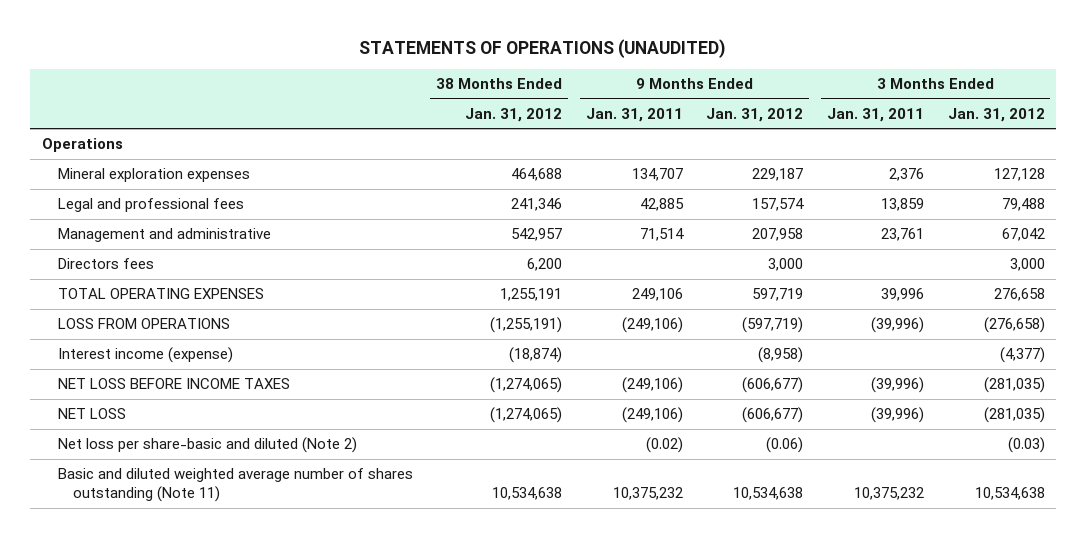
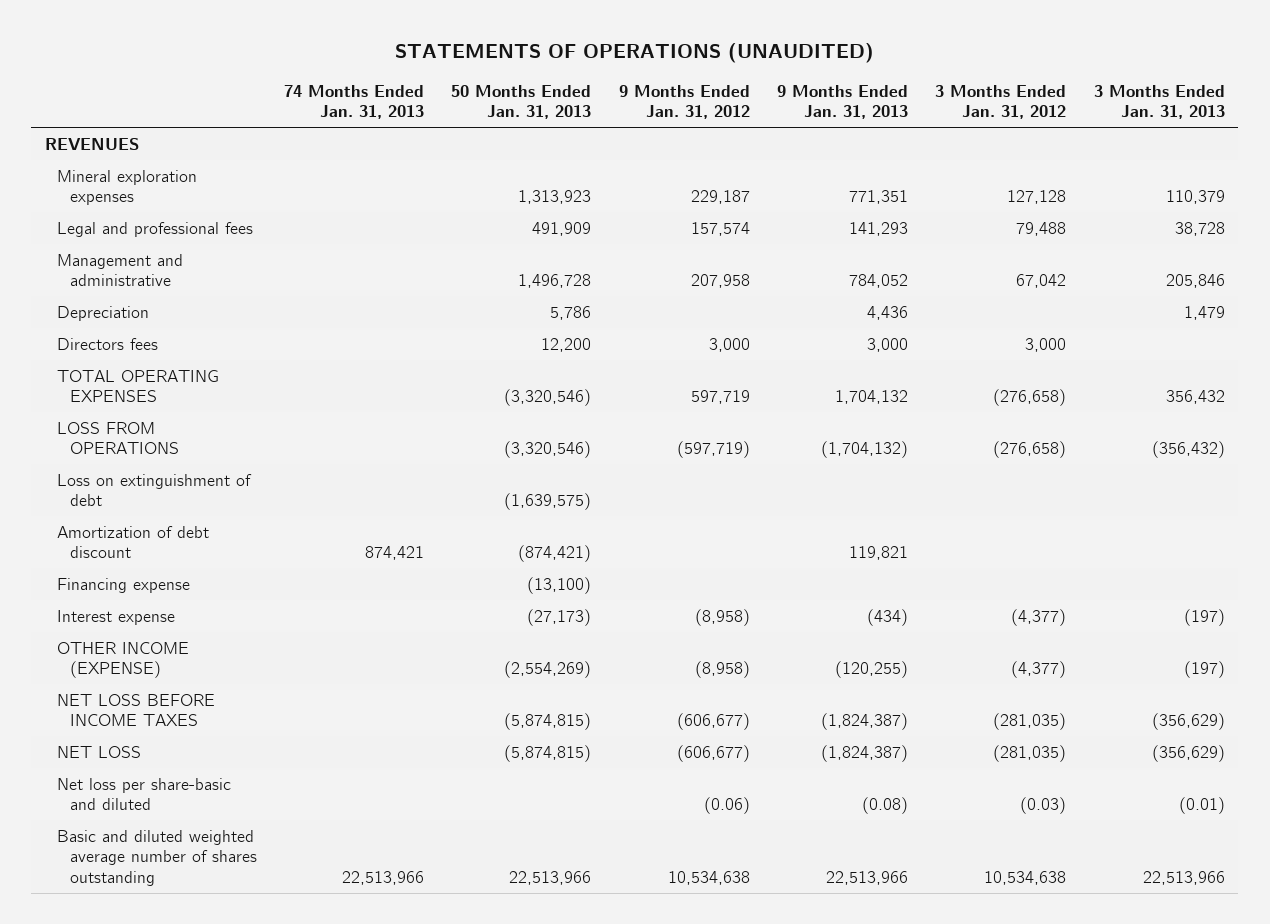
- | 38 Months Ended Jan. 31, 2012 | 9 Months Ended Jan. 31, 2011 | 9 Months Ended Jan. 31, 2012 | 3 Months Ended Jan. 31, 2011 | 3 Months Ended Jan. 31, 2012
+ | 74 Months Ended Jan. 31, 2013 | 50 Months Ended Jan. 31, 2013 | 9 Months Ended Jan. 31, 2012 | 9 Months Ended Jan. 31, 2013 | 3 Months Ended Jan. 31, 2012 | 3 Months Ended Jan. 31, 2013
- Operations
+ REVENUES
+ Depreciation | | 5,786 | | 4,436 | | 1,479
- TOTAL OPERATING EXPENSES | 1,255,191 | 249,106 | 597,719 | 39,996 | 276,658
+ TOTAL OPERATING EXPENSES | | (3,320,546) | 597,719 | 1,704,132 | (276,658) | 356,432
- Interest income (expense) | (18,874) | | (8,958) | | (4,377)
+ Loss on extinguishment of debt | | (1,639,575) | | | |
+ Amortization of debt discount | 874,421 | (874,421) | | 119,821 | |
+ Financing expense | | (13,100) | | | |
+ Interest expense | | (27,173) | (8,958) | (434) | (4,377) | (197)
+ OTHER INCOME (EXPENSE) | | (2,554,269) | (8,958) | (120,255) | (4,377) | (197)
- Net loss per share-basic and diluted (Note 2) | | (0.02) | (0.06) | | (0.03)
- Basic and diluted weighted average number of shares outstanding (Note 11) | 10,534,638 | 10,375,232 | 10,534,638 | 10,375,232 | 10,534,638
+ Net loss per share-basic and diluted | | | (0.06) | (0.08) | (0.03) | (0.01)
+ Basic and diluted weighted average number of shares outstanding | 22,513,966 | 22,513,966 | 10,534,638 | 22,513,966 | 10,534,638 | 22,513,966

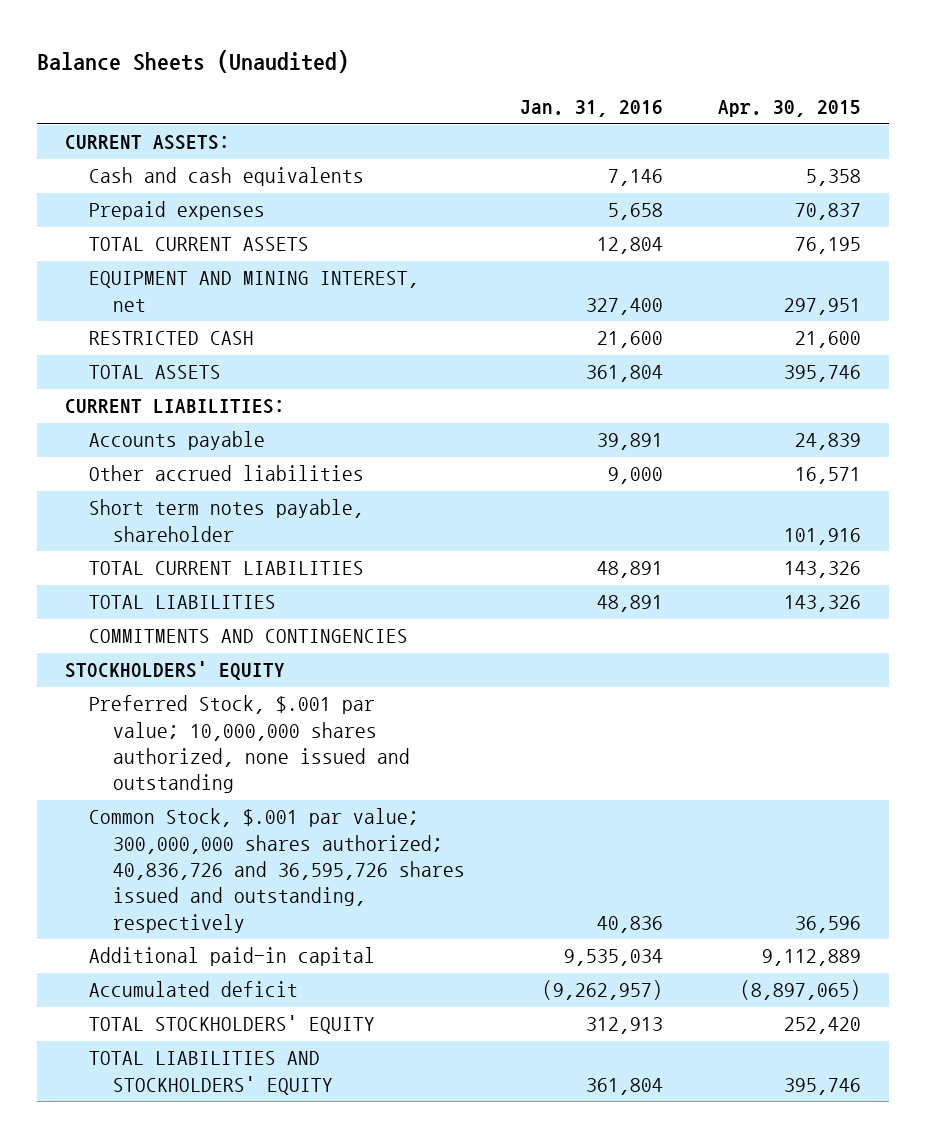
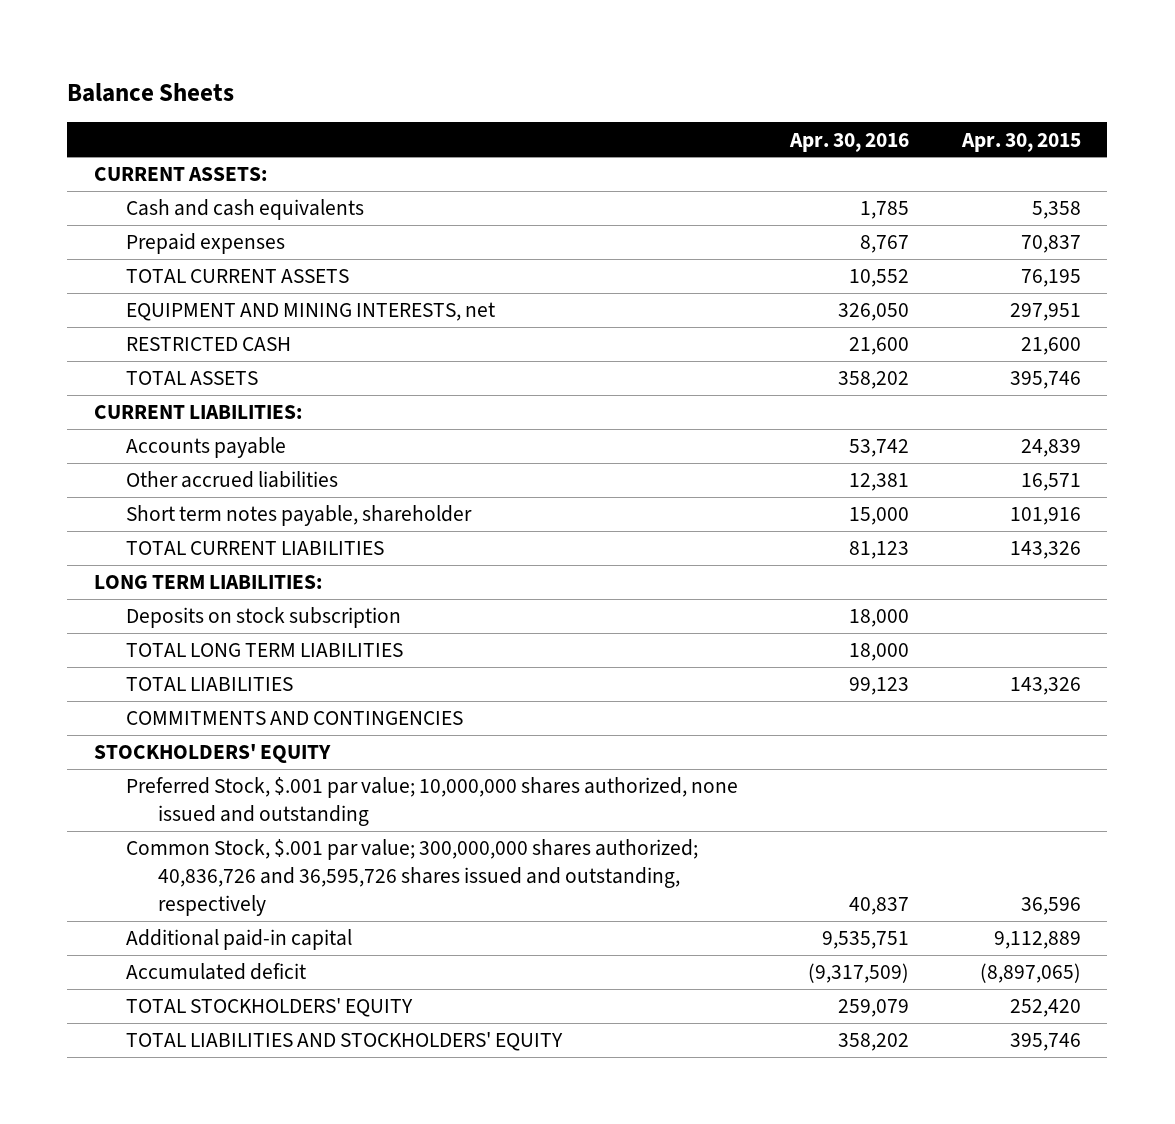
- Balance Sheets (Unaudited)
+ Balance Sheets
- | Jan. 31, 2016 | Apr. 30, 2015
+ | Apr. 30, 2016 | Apr. 30, 2015
- EQUIPMENT AND MINING INTEREST, net | 327,400 | 297,951
+ EQUIPMENT AND MINING INTERESTS, net | 326,050 | 297,951
+ LONG TERM LIABILITIES:
+ Deposits on stock subscription | 18,000 |
+ TOTAL LONG TERM LIABILITIES | 18,000 |

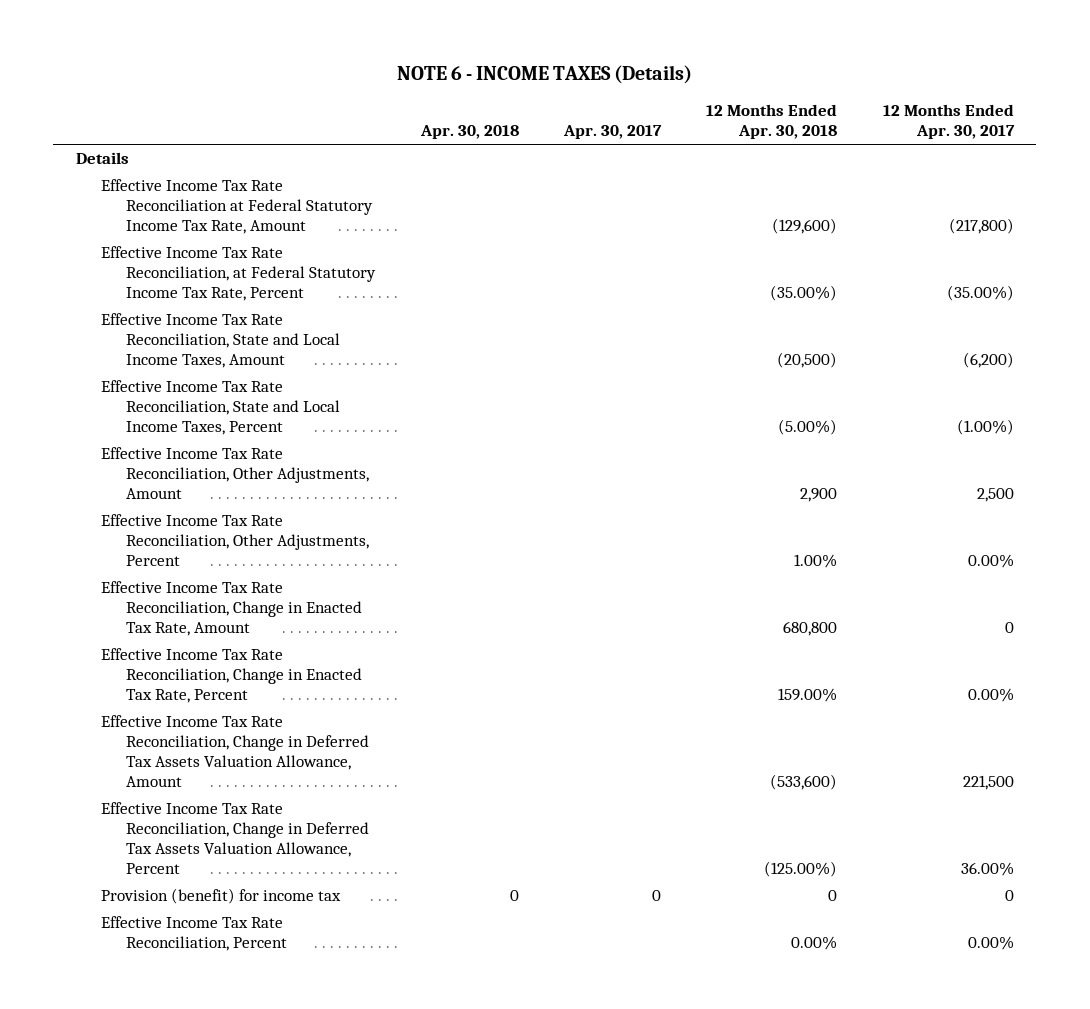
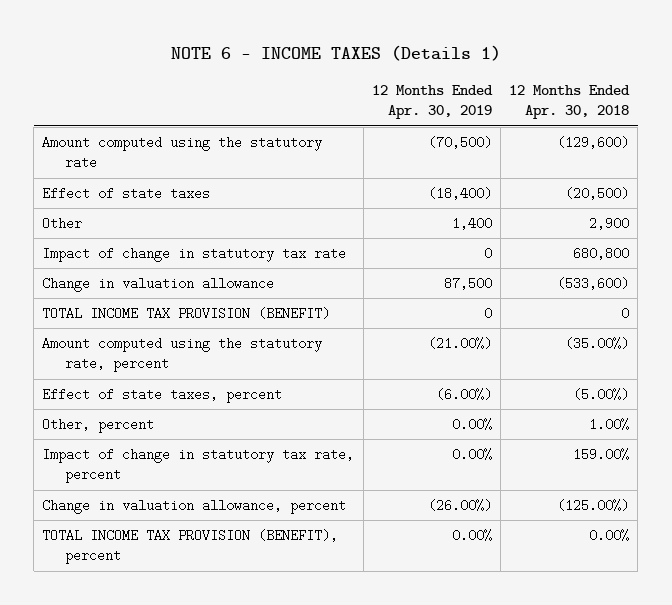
- NOTE 6 - INCOME TAXES (Details)
+ NOTE 6 - INCOME TAXES (Details 1)
- | Apr. 30, 2018 | Apr. 30, 2017 | 12 Months Ended Apr. 30, 2018 | 12 Months Ended Apr. 30, 2017
+ | 12 Months Ended Apr. 30, 2019 | 12 Months Ended Apr. 30, 2018
- Details
- Effective Income Tax Rate Reconciliation at Federal Statutory Income Tax Rate, Amount | | | (129,600) | (217,800)
- Effective Income Tax Rate Reconciliation, at Federal Statutory Income Tax Rate, Percent | | | (35.00%) | (35.00%)
- Effective Income Tax Rate Reconciliation, State and Local Income Taxes, Amount | | | (20,500) | (6,200)
- Effective Income Tax Rate Reconciliation, State and Local Income Taxes, Percent | | | (5.00%) | (1.00%)
- Effective Income Tax Rate Reconciliation, Other Adjustments, Amount | | | 2,900 | 2,500
- Effective Income Tax Rate Reconciliation, Other Adjustments, Percent | | | 1.00% | 0.00%
- Effective Income Tax Rate Reconciliation, Change in Enacted Tax Rate, Amount | | | 680,800 | 0
- Effective Income Tax Rate Reconciliation, Change in Enacted Tax Rate, Percent | | | 159.00% | 0.00%
- Effective Income Tax Rate Reconciliation, Change in Deferred Tax Assets Valuation Allowance, Amount | | | (533,600) | 221,500
- Effective Income Tax Rate Reconciliation, Change in Deferred Tax Assets Valuation Allowance, Percent | | | (125.00%) | 36.00%
- Provision (benefit) for income tax | 0 | 0 | 0 | 0
- Effective Income Tax Rate Reconciliation, Percent | | | 0.00% | 0.00%
+ Amount computed using the statutory rate | (70,500) | (129,600)
+ Effect of state taxes | (18,400) | (20,500)
+ Other | 1,400 | 2,900
+ Impact of change in statutory tax rate | 0 | 680,800
+ Change in valuation allowance | 87,500 | (533,600)
+ TOTAL INCOME TAX PROVISION (BENEFIT) | 0 | 0
+ Amount computed using the statutory rate, percent | (21.00%) | (35.00%)
+ Effect of state taxes, percent | (6.00%) | (5.00%)
+ Other, percent | 0.00% | 1.00%
+ Impact of change in statutory tax rate, percent | 0.00% | 159.00%
+ Change in valuation allowance, percent | (26.00%) | (125.00%)
+ TOTAL INCOME TAX PROVISION (BENEFIT), percent | 0.00% | 0.00%

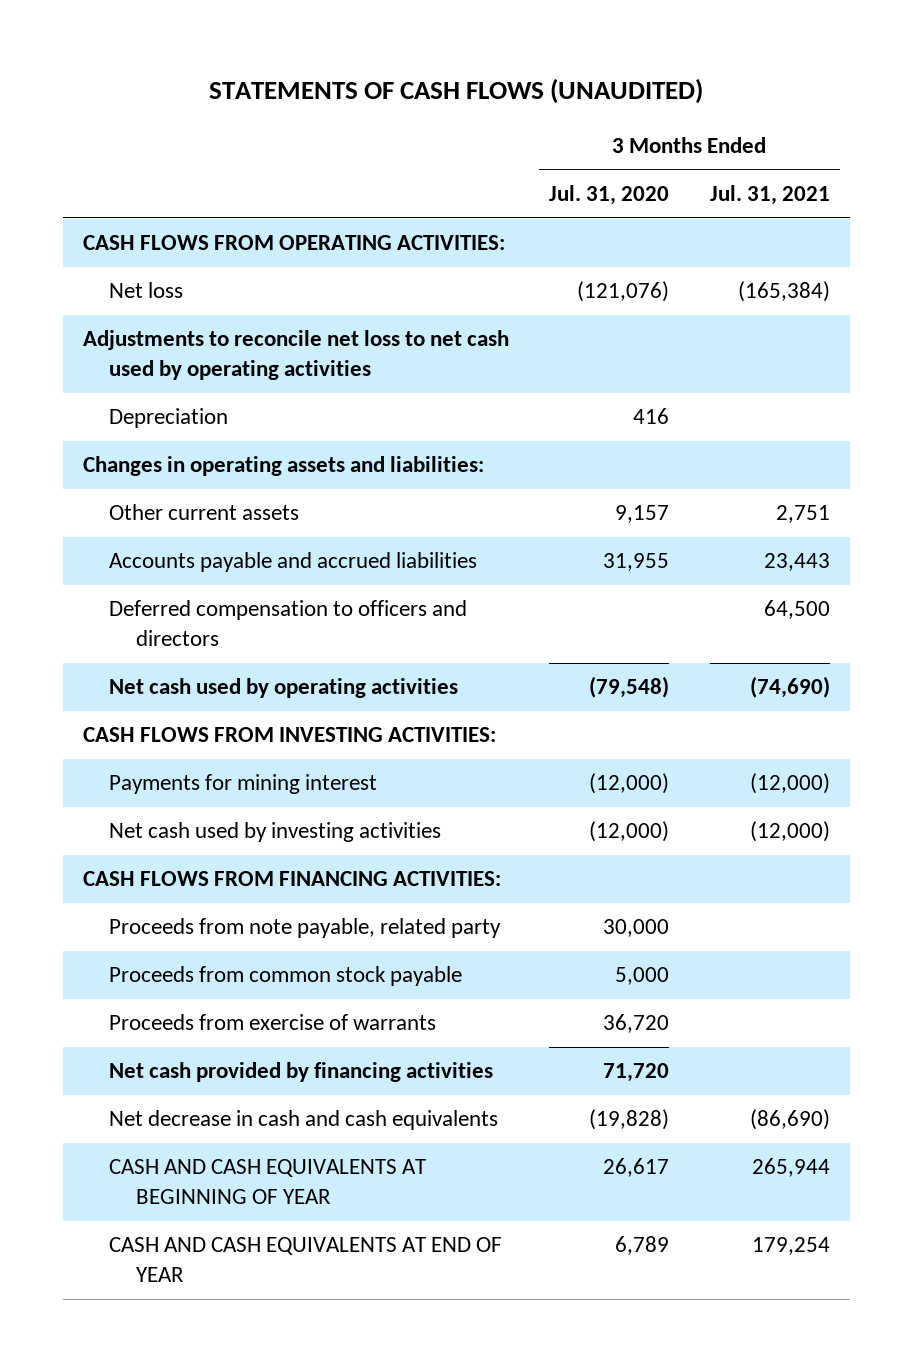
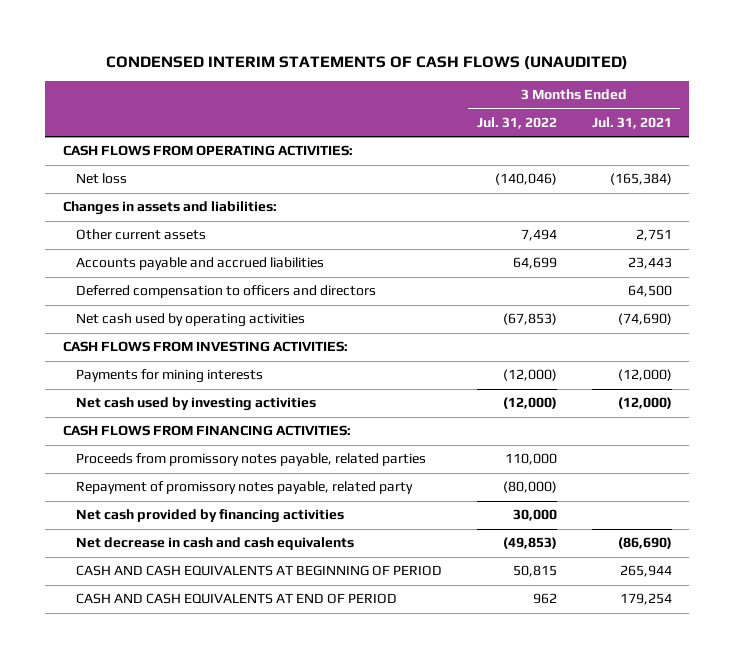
- STATEMENTS OF CASH FLOWS (UNAUDITED)
+ CONDENSED INTERIM STATEMENTS OF CASH FLOWS (UNAUDITED)
- | 3 Months Ended Jul. 31, 2020 | 3 Months Ended Jul. 31, 2021
+ | 3 Months Ended Jul. 31, 2022 | 3 Months Ended Jul. 31, 2021
- Adjustments to reconcile net loss to net cash used by operating activities
- Depreciation | 416 |
- Changes in operating assets and liabilities:
+ Changes in assets and liabilities:
- Payments for mining interest | (12,000) | (12,000)
+ Payments for mining interests | (12,000) | (12,000)
- Proceeds from note payable, related party | 30,000 |
- Proceeds from common stock payable | 5,000 |
- Proceeds from exercise of warrants | 36,720 |
+ Proceeds from promissory notes payable, related parties | 110,000 |
+ Repayment of promissory notes payable, related party | (80,000) |
- CASH AND CASH EQUIVALENTS AT BEGINNING OF YEAR | 26,617 | 265,944
- CASH AND CASH EQUIVALENTS AT END OF YEAR | 6,789 | 179,254
+ CASH AND CASH EQUIVALENTS AT BEGINNING OF PERIOD | 50,815 | 265,944
+ CASH AND CASH EQUIVALENTS AT END OF PERIOD | 962 | 179,254

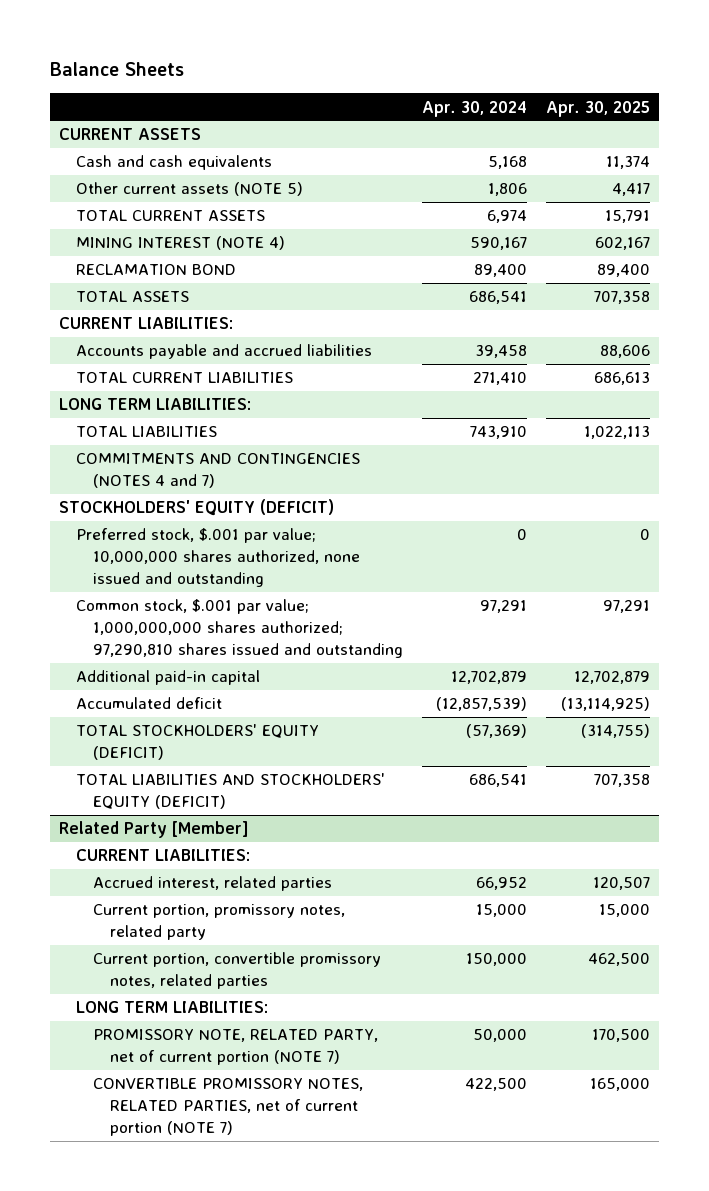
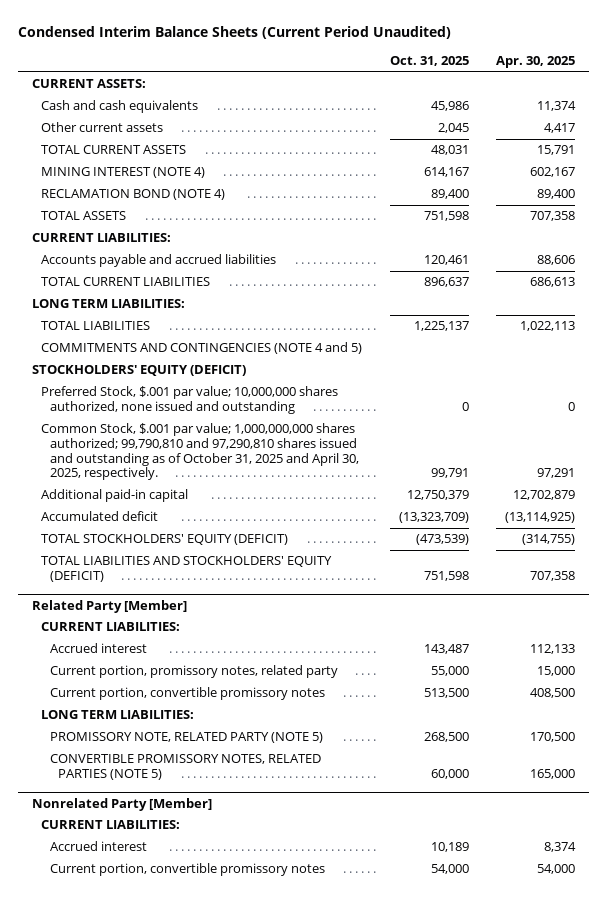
- Balance Sheets
+ Condensed Interim Balance Sheets (Current Period Unaudited)
- | Apr. 30, 2024 | Apr. 30, 2025
+ | Oct. 31, 2025 | Apr. 30, 2025
- CURRENT ASSETS
+ CURRENT ASSETS:
- Other current assets (NOTE 5) | 1,806 | 4,417
+ Other current assets | 2,045 | 4,417
- RECLAMATION BOND | 89,400 | 89,400
+ RECLAMATION BOND (NOTE 4) | 89,400 | 89,400
- COMMITMENTS AND CONTINGENCIES (NOTES 4 and 7)
+ COMMITMENTS AND CONTINGENCIES (NOTE 4 and 5)
- Preferred stock, $.001 par value; 10,000,000 shares authorized, none issued and outstanding | 0 | 0
- Common stock, $.001 par value; 1,000,000,000 shares authorized; 97,290,810 shares issued and outstanding | 97,291 | 97,291
+ Preferred Stock, $.001 par value; 10,000,000 shares authorized, none issued and outstanding | 0 | 0
+ Common Stock, $.001 par value; 1,000,000,000 shares authorized; 99,790,810 and 97,290,810 shares issued and outstanding as of October 31, 2025 and April 30, 2025, respectively. | 99,791 | 97,291
@ Related Party [Member]
- Accrued interest, related parties | 66,952 | 120,507
+ Accrued interest | 143,487 | 112,133
- Current portion, convertible promissory notes, related parties | 150,000 | 462,500
+ Current portion, convertible promissory notes | 513,500 | 408,500
- PROMISSORY NOTE, RELATED PARTY, net of current portion (NOTE 7) | 50,000 | 170,500
- CONVERTIBLE PROMISSORY NOTES, RELATED PARTIES, net of current portion (NOTE 7) | 422,500 | 165,000
+ PROMISSORY NOTE, RELATED PARTY (NOTE 5) | 268,500 | 170,500
+ CONVERTIBLE PROMISSORY NOTES, RELATED PARTIES (NOTE 5) | 60,000 | 165,000
+ Nonrelated Party [Member]
+ CURRENT LIABILITIES:
+ Accrued interest | 10,189 | 8,374
+ Current portion, convertible promissory notes | 54,000 | 54,000

